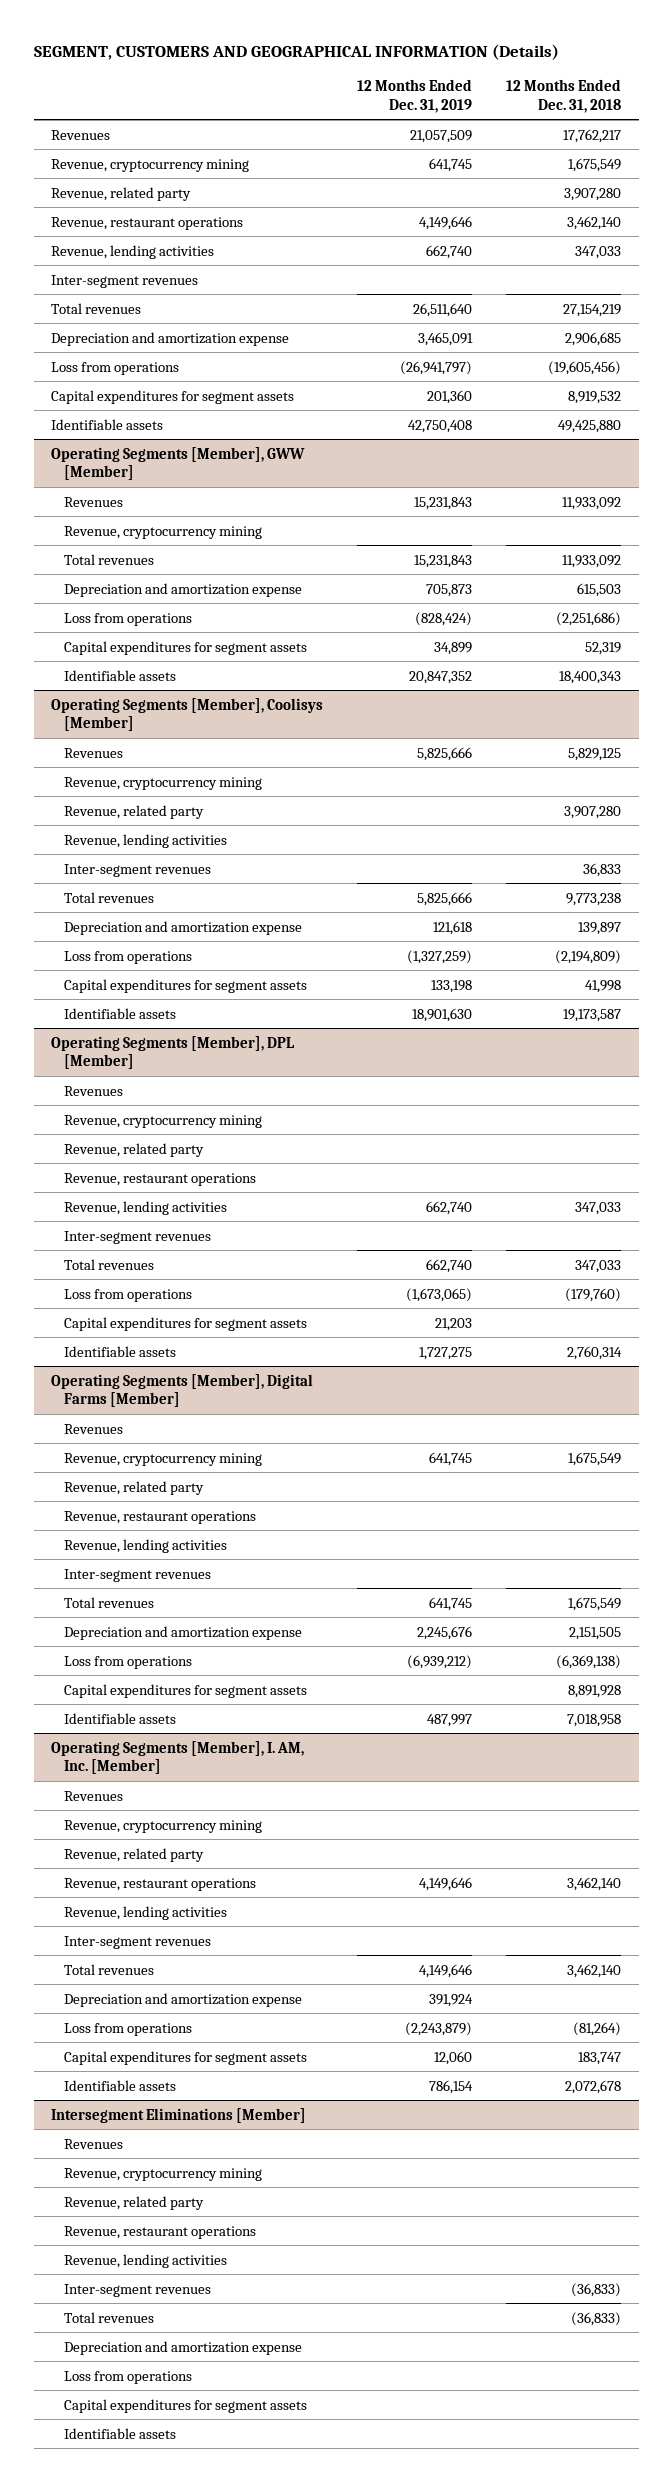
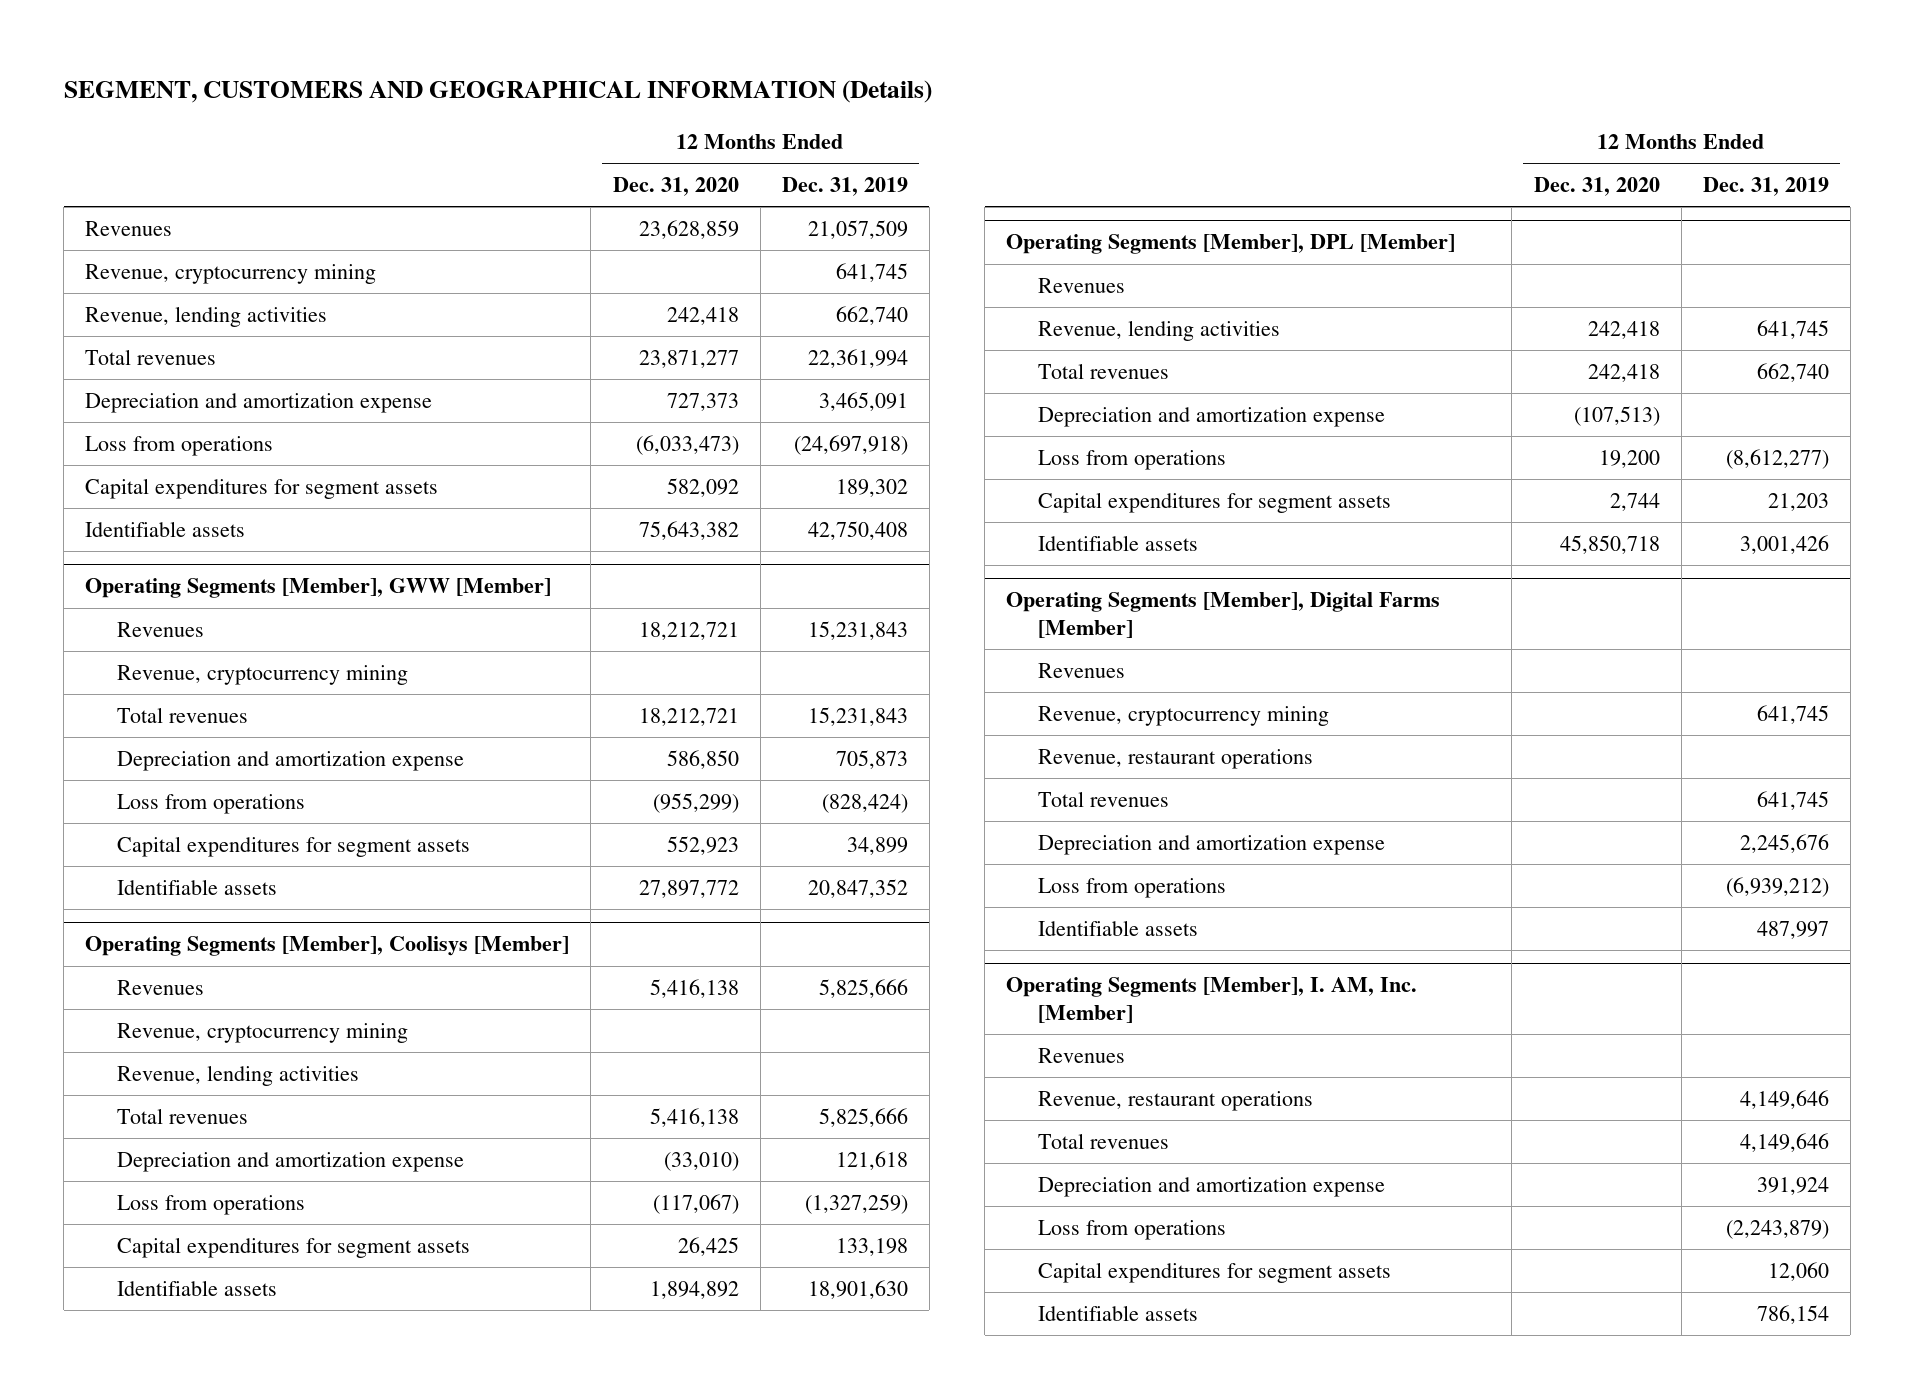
- | 12 Months Ended Dec. 31, 2019 | 12 Months Ended Dec. 31, 2018
+ | 12 Months Ended Dec. 31, 2020 | 12 Months Ended Dec. 31, 2019
- Revenue, related party | | 3,907,280
- Revenue, restaurant operations | 4,149,646 | 3,462,140
- Inter-segment revenues
- Total revenues | 26,511,640 | 27,154,219
+ Total revenues | 23,871,277 | 22,361,994
- Loss from operations | (26,941,797) | (19,605,456)
- Capital expenditures for segment assets | 201,360 | 8,919,532
+ Loss from operations | (6,033,473) | (24,697,918)
+ Capital expenditures for segment assets | 582,092 | 189,302
@ Operating Segments [Member], Coolisys [Member]
- Revenue, related party | | 3,907,280
- Inter-segment revenues | | 36,833
@ Operating Segments [Member], DPL [Member]
- Revenue, cryptocurrency mining
- Revenue, related party
- Revenue, restaurant operations
- Revenue, lending activities | 662,740 | 347,033
- Inter-segment revenues
+ Revenue, lending activities | 242,418 | 641,745
- Loss from operations | (1,673,065) | (179,760)
+ Depreciation and amortization expense | (107,513) |
+ Loss from operations | 19,200 | (8,612,277)
- Identifiable assets | 1,727,275 | 2,760,314
+ Identifiable assets | 45,850,718 | 3,001,426
@ Operating Segments [Member], Digital Farms [Member]
- Revenue, related party
- Revenue, lending activities
- Inter-segment revenues
- Capital expenditures for segment assets | | 8,891,928
@ Operating Segments [Member], I. AM, Inc. [Member]
- Revenue, cryptocurrency mining
- Revenue, related party
- Revenue, lending activities
- Inter-segment revenues
- Intersegment Eliminations [Member]
- Revenues
- Revenue, cryptocurrency mining
- Revenue, related party
- Revenue, restaurant operations
- Revenue, lending activities
- Inter-segment revenues | | (36,833)
- Total revenues | | (36,833)
- Depreciation and amortization expense
- Loss from operations
- Capital expenditures for segment assets
- Identifiable assets

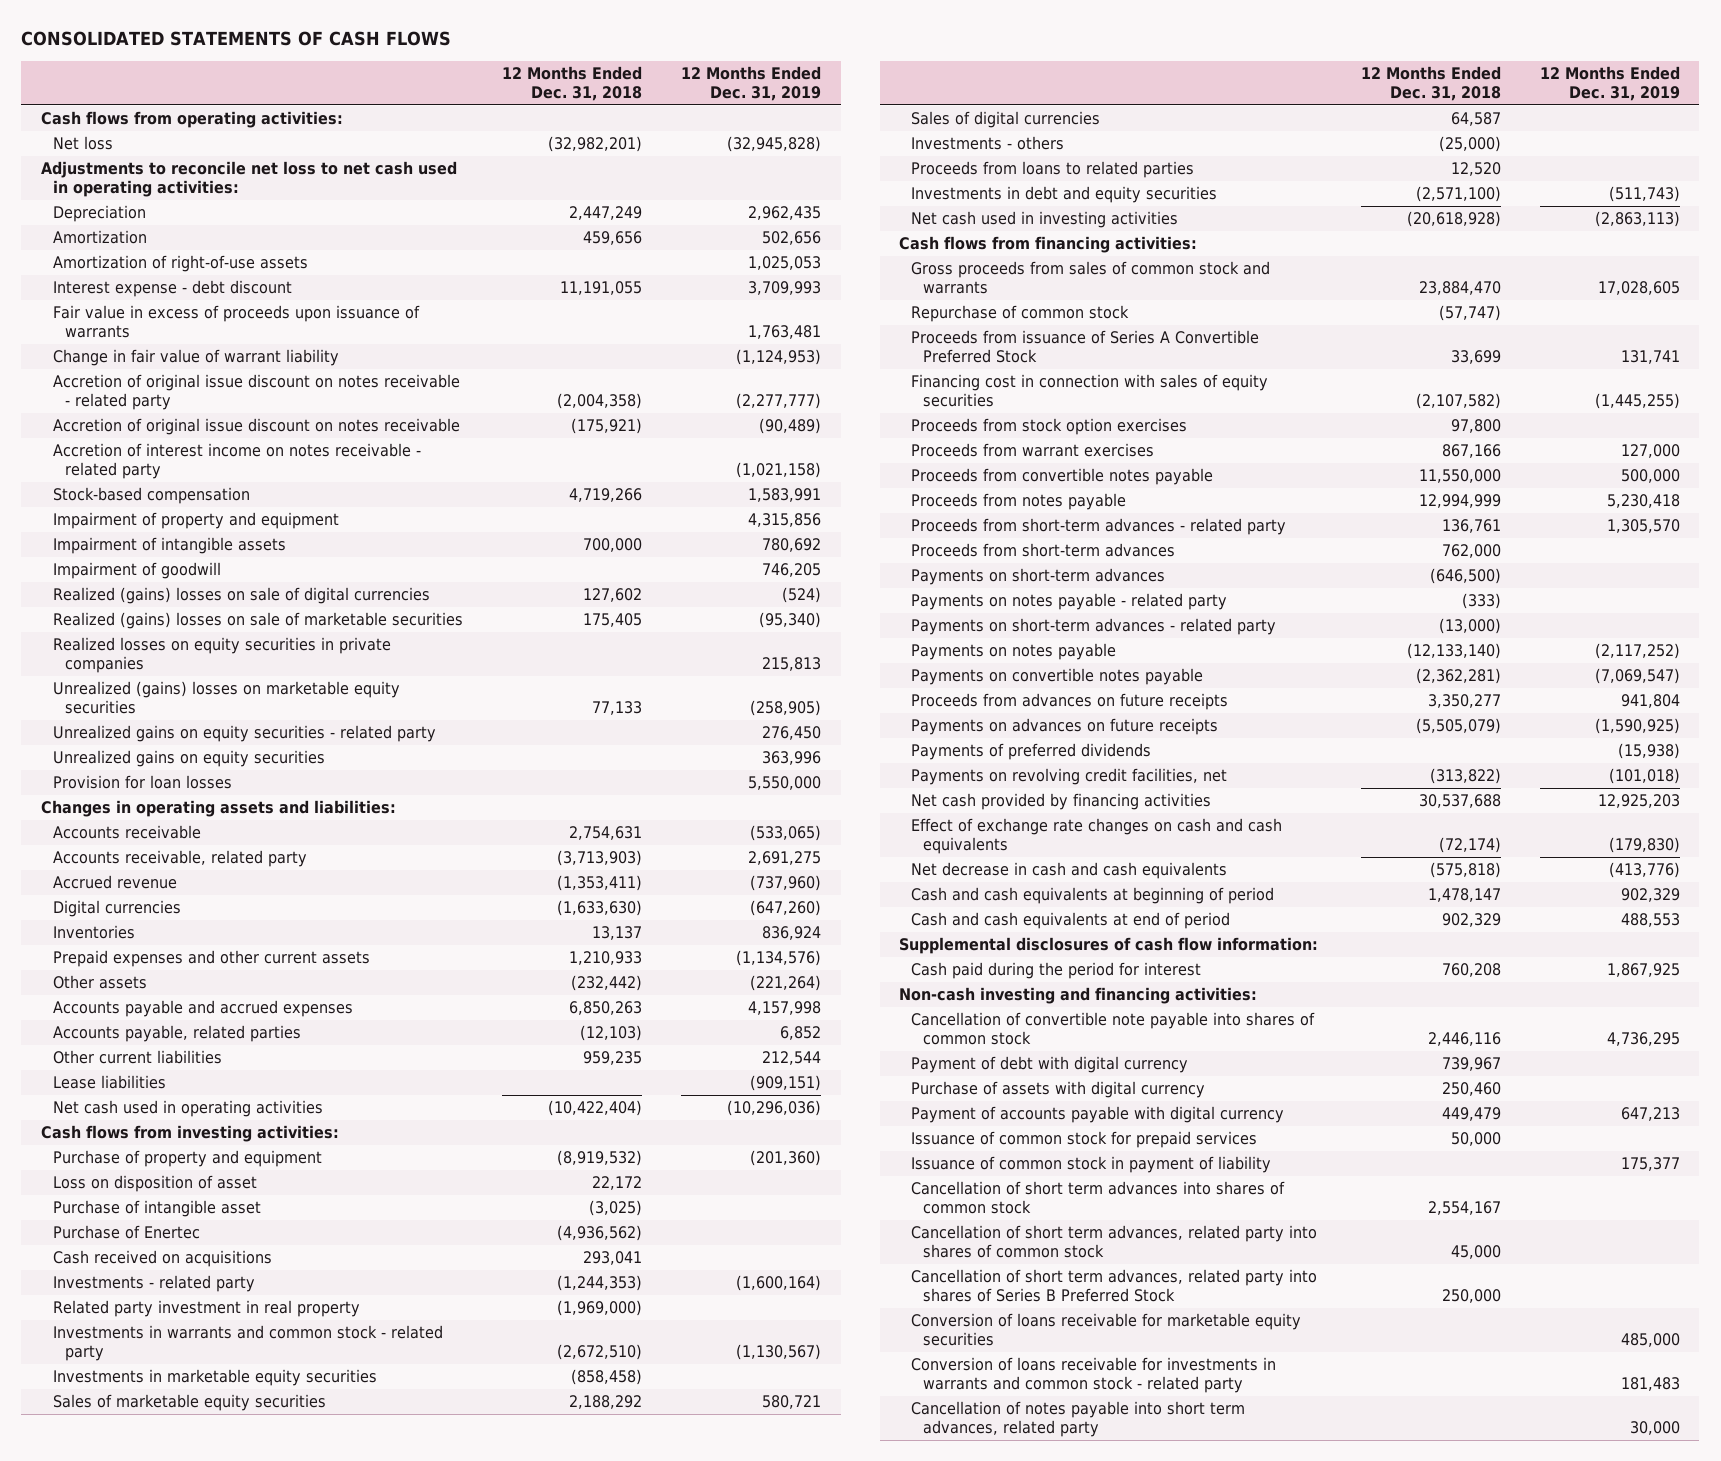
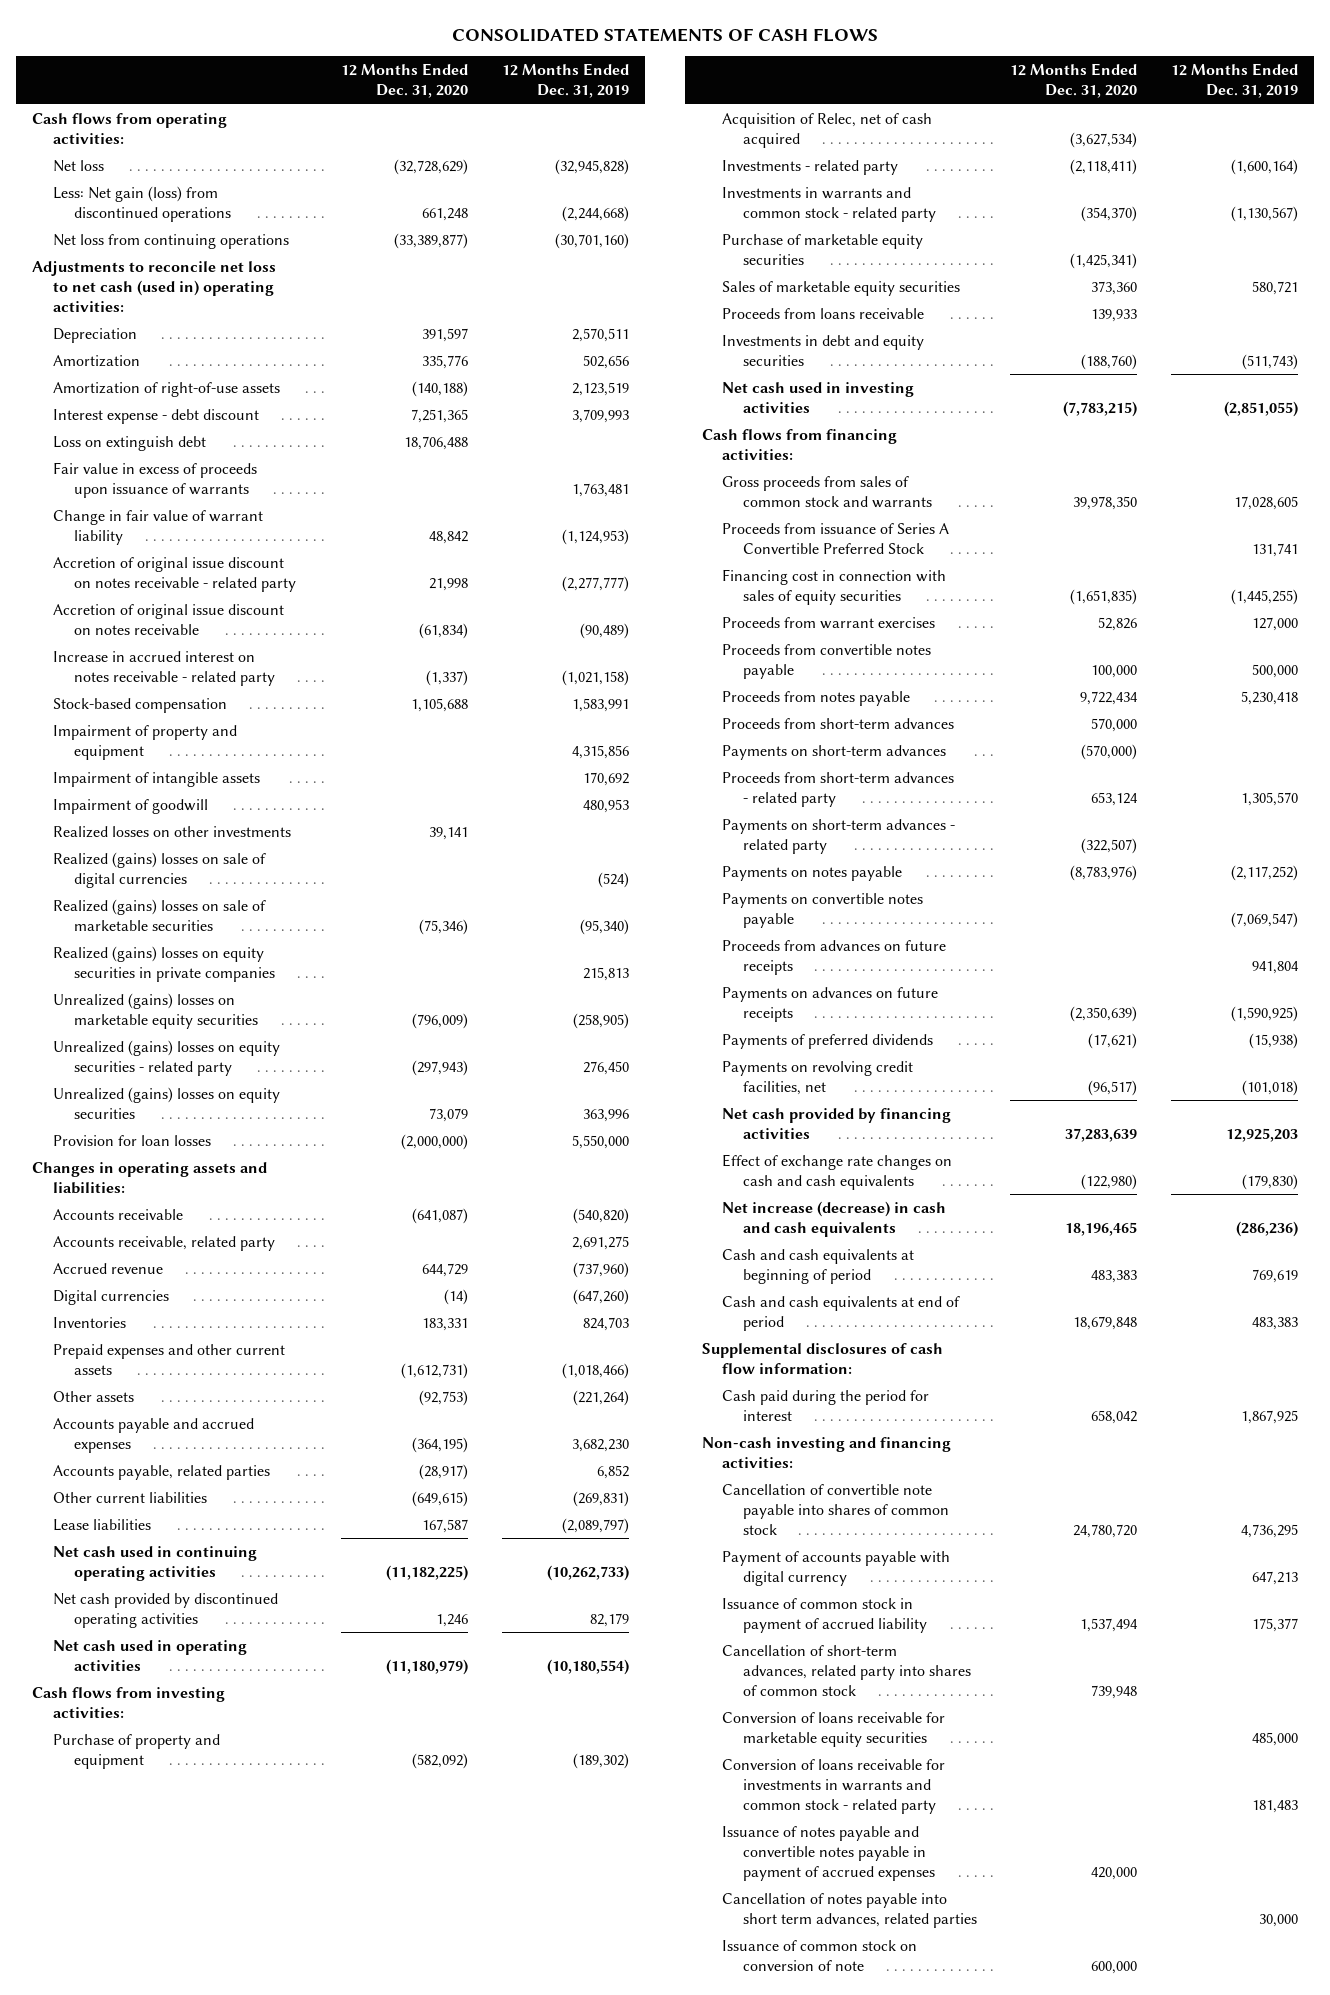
- | 12 Months Ended Dec. 31, 2018 | 12 Months Ended Dec. 31, 2019
+ | 12 Months Ended Dec. 31, 2020 | 12 Months Ended Dec. 31, 2019
- Adjustments to reconcile net loss to net cash used in operating activities:
- Depreciation | 2,447,249 | 2,962,435
+ Less: Net gain (loss) from discontinued operations | 661,248 | (2,244,668)
+ Net loss from continuing operations | (33,389,877) | (30,701,160)
+ Adjustments to reconcile net loss to net cash (used in) operating activities:
+ Depreciation | 391,597 | 2,570,511
- Amortization of right-of-use assets | | 1,025,053
+ Amortization of right-of-use assets | (140,188) | 2,123,519
+ Loss on extinguish debt | 18,706,488 |
- Accretion of interest income on notes receivable - related party | | (1,021,158)
+ Increase in accrued interest on notes receivable - related party | (1,337) | (1,021,158)
- Impairment of intangible assets | 700,000 | 780,692
- Impairment of goodwill | | 746,205
+ Impairment of intangible assets | | 170,692
+ Impairment of goodwill | | 480,953
+ Realized losses on other investments | 39,141 |
- Realized losses on equity securities in private companies | | 215,813
+ Realized (gains) losses on equity securities in private companies | | 215,813
- Unrealized gains on equity securities - related party | | 276,450
- Unrealized gains on equity securities | | 363,996
+ Unrealized (gains) losses on equity securities - related party | (297,943) | 276,450
+ Unrealized (gains) losses on equity securities | 73,079 | 363,996
- Accounts receivable | 2,754,631 | (533,065)
+ Accounts receivable | (641,087) | (540,820)
- Inventories | 13,137 | 836,924
- Prepaid expenses and other current assets | 1,210,933 | (1,134,576)
+ Inventories | 183,331 | 824,703
+ Prepaid expenses and other current assets | (1,612,731) | (1,018,466)
- Accounts payable and accrued expenses | 6,850,263 | 4,157,998
+ Accounts payable and accrued expenses | (364,195) | 3,682,230
- Other current liabilities | 959,235 | 212,544
- Lease liabilities | | (909,151)
- Net cash used in operating activities | (10,422,404) | (10,296,036)
+ Other current liabilities | (649,615) | (269,831)
+ Lease liabilities | 167,587 | (2,089,797)
+ Net cash used in continuing operating activities | (11,182,225) | (10,262,733)
+ Net cash provided by discontinued operating activities | 1,246 | 82,179
+ Net cash used in operating activities | (11,180,979) | (10,180,554)
- Purchase of property and equipment | (8,919,532) | (201,360)
- Loss on disposition of asset | 22,172 |
- Purchase of intangible asset | (3,025) |
- Purchase of Enertec | (4,936,562) |
- Cash received on acquisitions | 293,041 |
+ Purchase of property and equipment | (582,092) | (189,302)
+ Acquisition of Relec, net of cash acquired | (3,627,534) |
- Related party investment in real property | (1,969,000) |
- Investments in marketable equity securities | (858,458) |
+ Purchase of marketable equity securities | (1,425,341) |
- Sales of digital currencies | 64,587 |
- Investments - others | (25,000) |
- Proceeds from loans to related parties | 12,520 |
+ Proceeds from loans receivable | 139,933 |
- Net cash used in investing activities | (20,618,928) | (2,863,113)
+ Net cash used in investing activities | (7,783,215) | (2,851,055)
- Repurchase of common stock | (57,747) |
- Proceeds from stock option exercises | 97,800 |
- Payments on notes payable - related party | (333) |
moved down: Proceeds from short-term advances - related party | 653,124 | 1,305,570
- Net decrease in cash and cash equivalents | (575,818) | (413,776)
- Cash and cash equivalents at beginning of period | 1,478,147 | 902,329
- Cash and cash equivalents at end of period | 902,329 | 488,553
+ Net increase (decrease) in cash and cash equivalents | 18,196,465 | (286,236)
+ Cash and cash equivalents at beginning of period | 483,383 | 769,619
+ Cash and cash equivalents at end of period | 18,679,848 | 483,383
- Payment of debt with digital currency | 739,967 |
- Purchase of assets with digital currency | 250,460 |
- Issuance of common stock for prepaid services | 50,000 |
- Issuance of common stock in payment of liability | | 175,377
- Cancellation of short term advances into shares of common stock | 2,554,167 |
- Cancellation of short term advances, related party into shares of common stock | 45,000 |
- Cancellation of short term advances, related party into shares of Series B Preferred Stock | 250,000 |
+ Issuance of common stock in payment of accrued liability | 1,537,494 | 175,377
+ Cancellation of short-term advances, related party into shares of common stock | 739,948 |
- Cancellation of notes payable into short term advances, related party | | 30,000
+ Issuance of notes payable and convertible notes payable in payment of accrued expenses | 420,000 |
+ Cancellation of notes payable into short term advances, related parties | | 30,000
+ Issuance of common stock on conversion of note | 600,000 |

